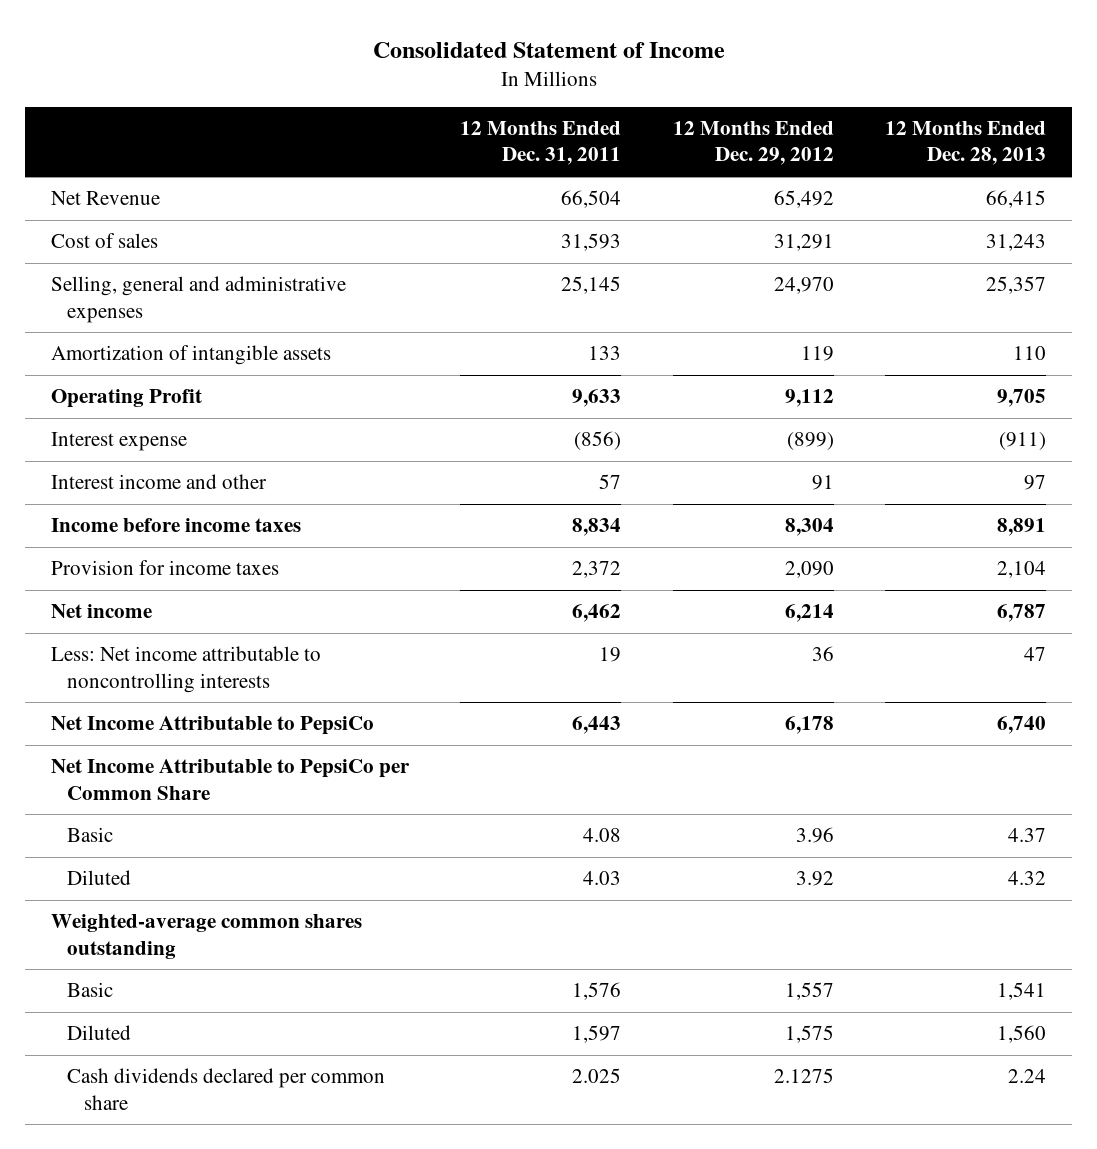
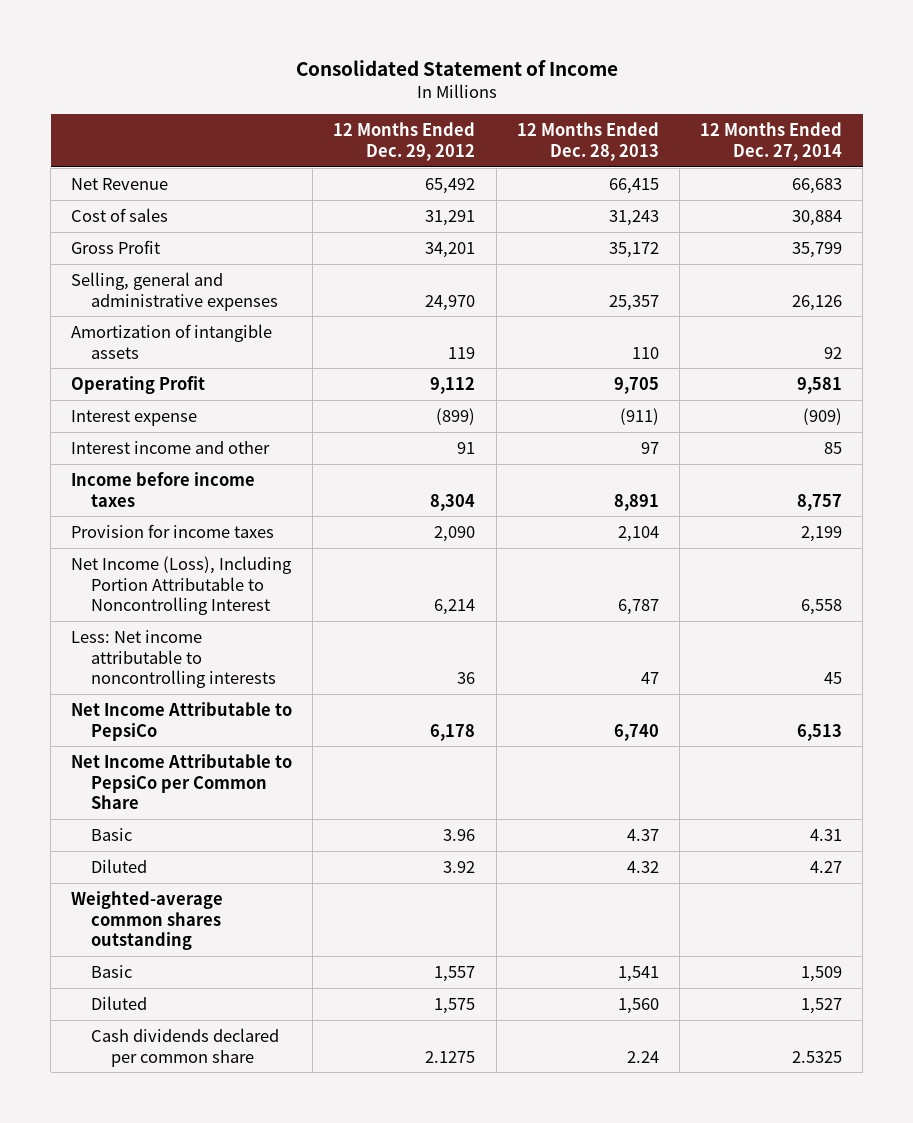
- | 12 Months Ended Dec. 31, 2011 | 12 Months Ended Dec. 29, 2012 | 12 Months Ended Dec. 28, 2013
+ | 12 Months Ended Dec. 29, 2012 | 12 Months Ended Dec. 28, 2013 | 12 Months Ended Dec. 27, 2014
+ Gross Profit | 34,201 | 35,172 | 35,799
- Net income | 6,462 | 6,214 | 6,787
+ Net Income (Loss), Including Portion Attributable to Noncontrolling Interest | 6,214 | 6,787 | 6,558

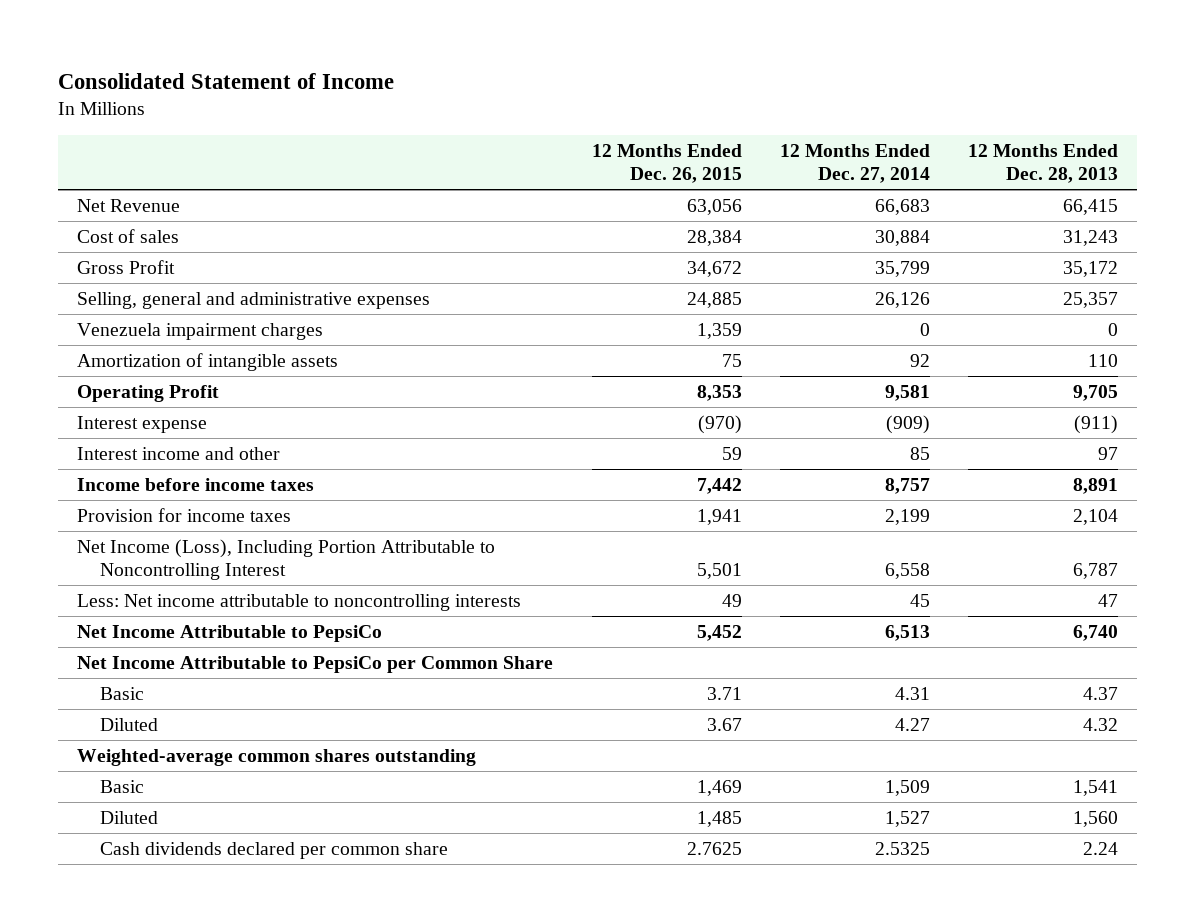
- | 12 Months Ended Dec. 29, 2012 | 12 Months Ended Dec. 28, 2013 | 12 Months Ended Dec. 27, 2014
+ | 12 Months Ended Dec. 26, 2015 | 12 Months Ended Dec. 27, 2014 | 12 Months Ended Dec. 28, 2013
+ Venezuela impairment charges | 1,359 | 0 | 0

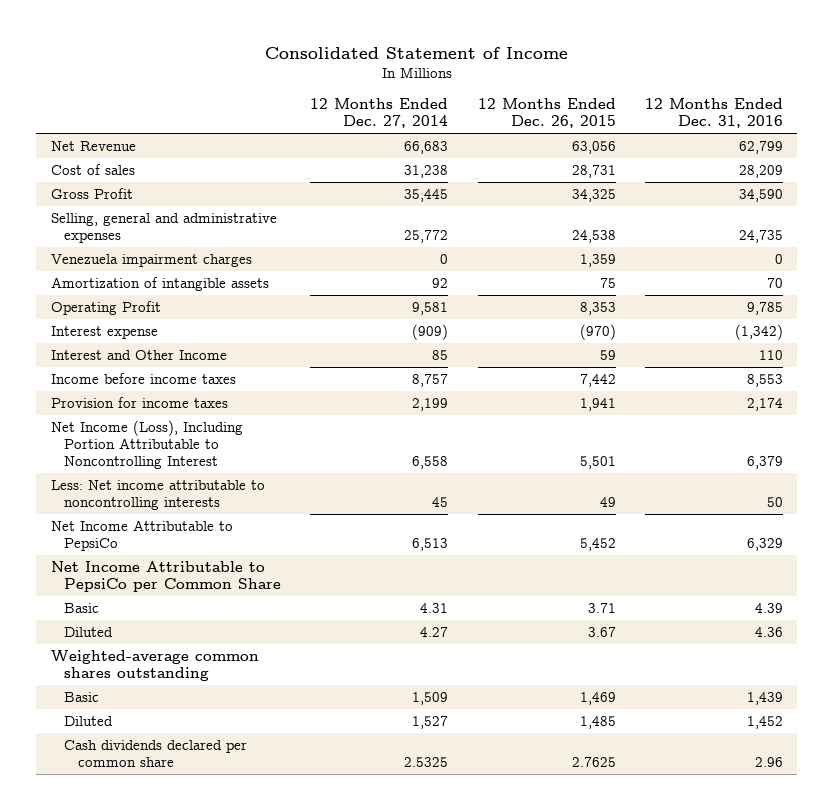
- | 12 Months Ended Dec. 26, 2015 | 12 Months Ended Dec. 27, 2014 | 12 Months Ended Dec. 28, 2013
+ | 12 Months Ended Dec. 27, 2014 | 12 Months Ended Dec. 26, 2015 | 12 Months Ended Dec. 31, 2016
- Cost of sales | 28,384 | 30,884 | 31,243
- Gross Profit | 34,672 | 35,799 | 35,172
- Selling, general and administrative expenses | 24,885 | 26,126 | 25,357
+ Cost of sales | 31,238 | 28,731 | 28,209
+ Gross Profit | 35,445 | 34,325 | 34,590
+ Selling, general and administrative expenses | 25,772 | 24,538 | 24,735
- Interest income and other | 59 | 85 | 97
+ Interest and Other Income | 85 | 59 | 110

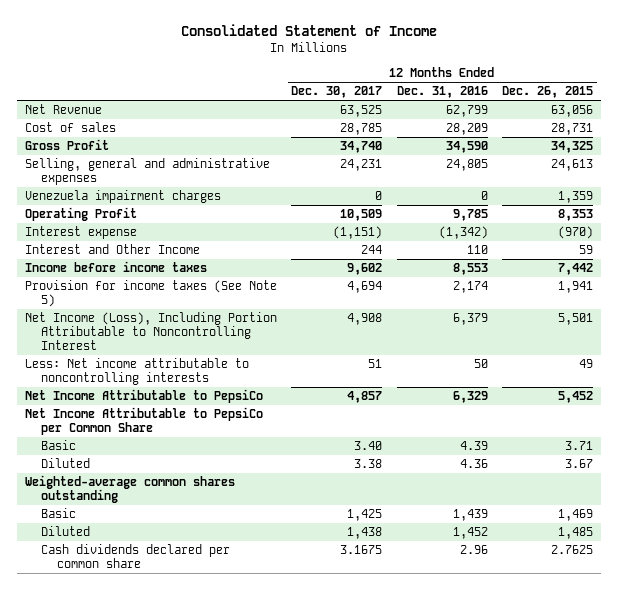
- | 12 Months Ended Dec. 27, 2014 | 12 Months Ended Dec. 26, 2015 | 12 Months Ended Dec. 31, 2016
+ | 12 Months Ended Dec. 30, 2017 | 12 Months Ended Dec. 31, 2016 | 12 Months Ended Dec. 26, 2015
- Selling, general and administrative expenses | 25,772 | 24,538 | 24,735
+ Selling, general and administrative expenses | 24,231 | 24,805 | 24,613
- Amortization of intangible assets | 92 | 75 | 70
- Provision for income taxes | 2,199 | 1,941 | 2,174
+ Provision for income taxes (See Note 5) | 4,694 | 2,174 | 1,941

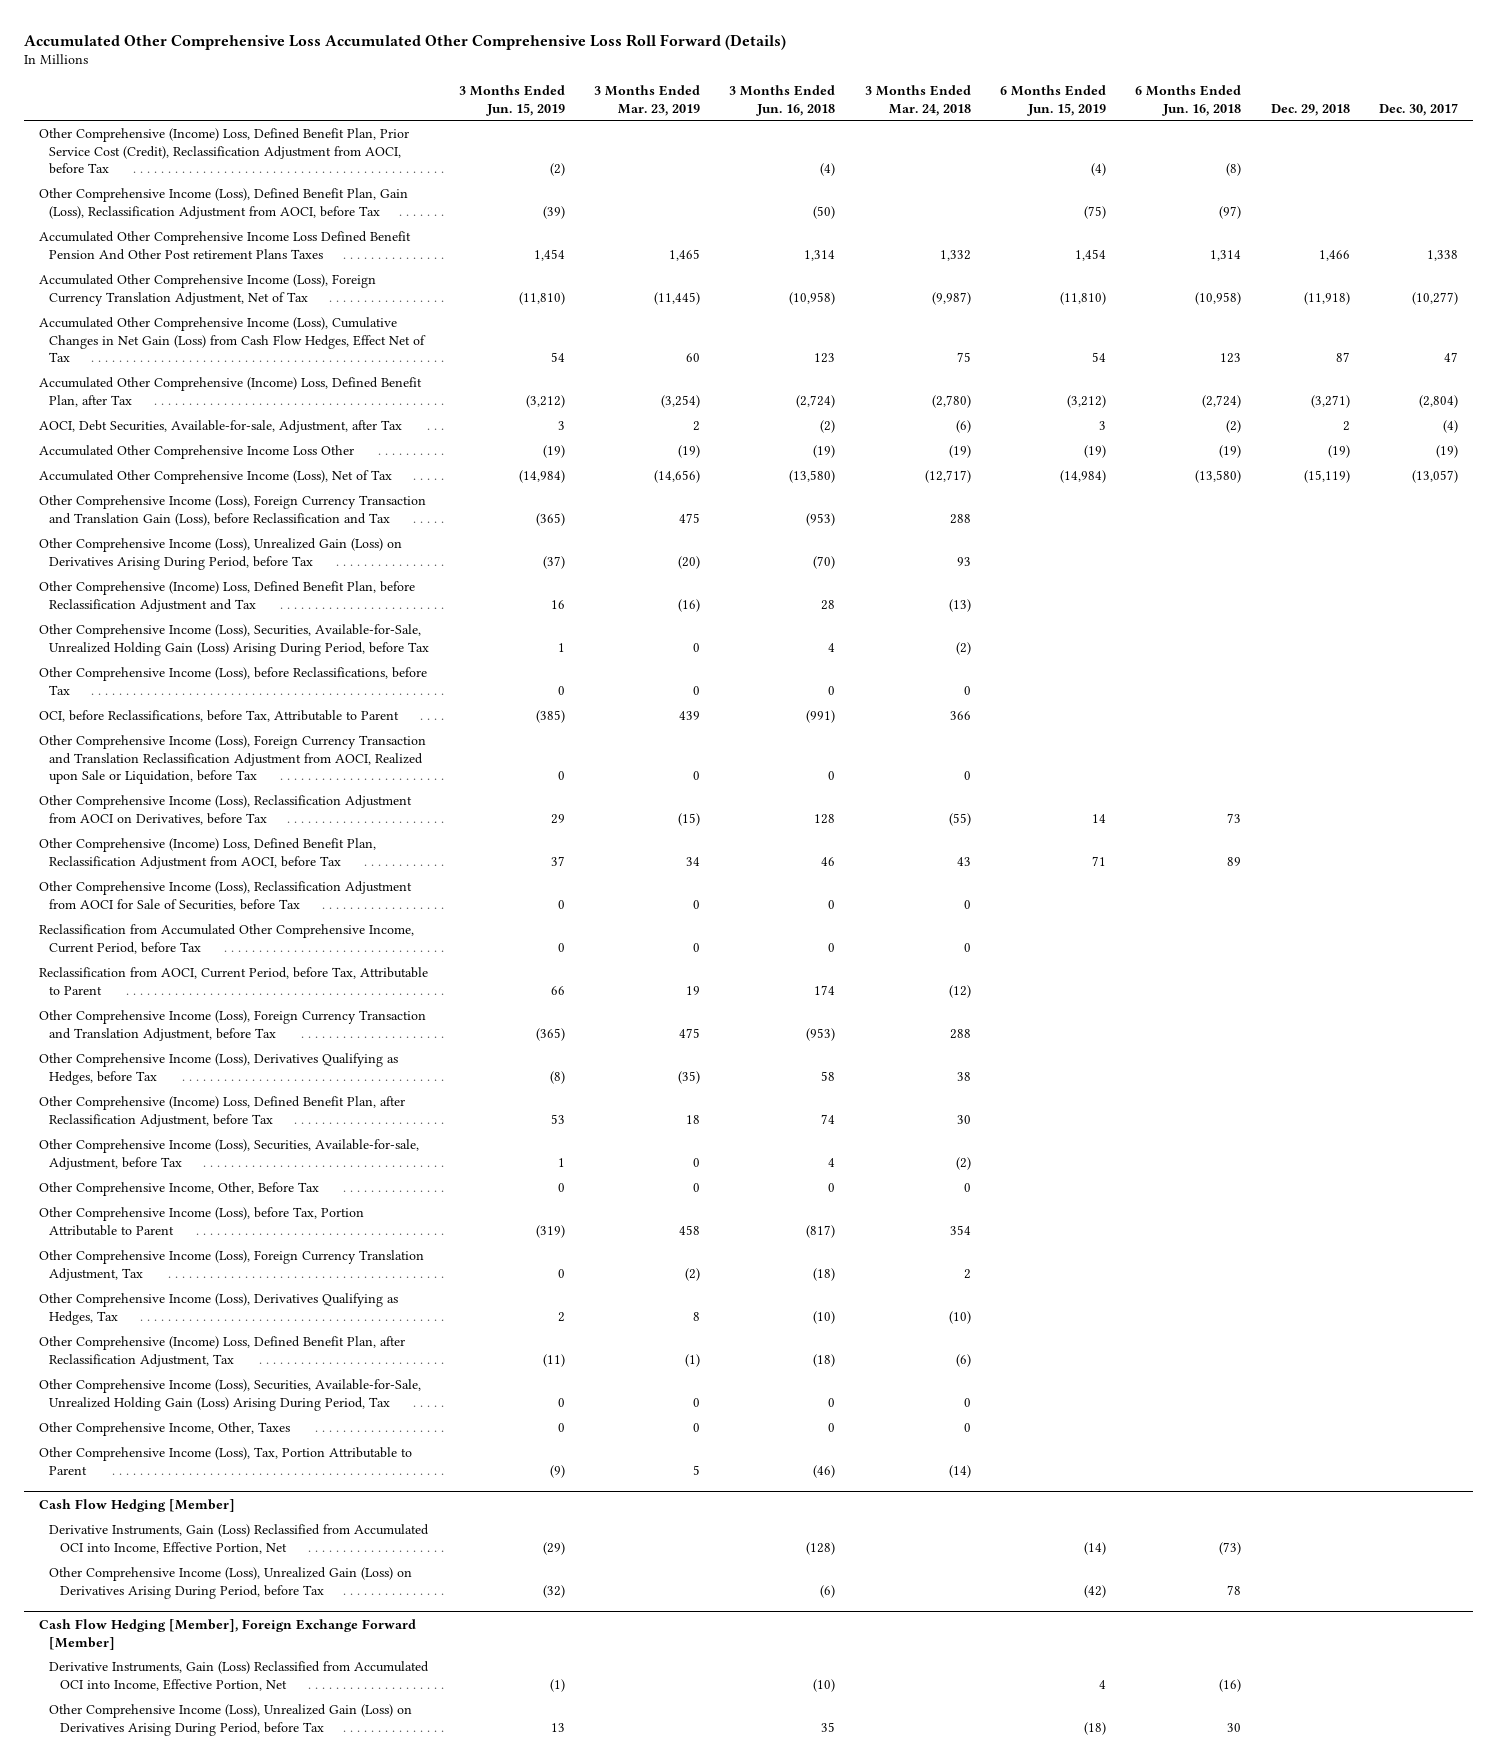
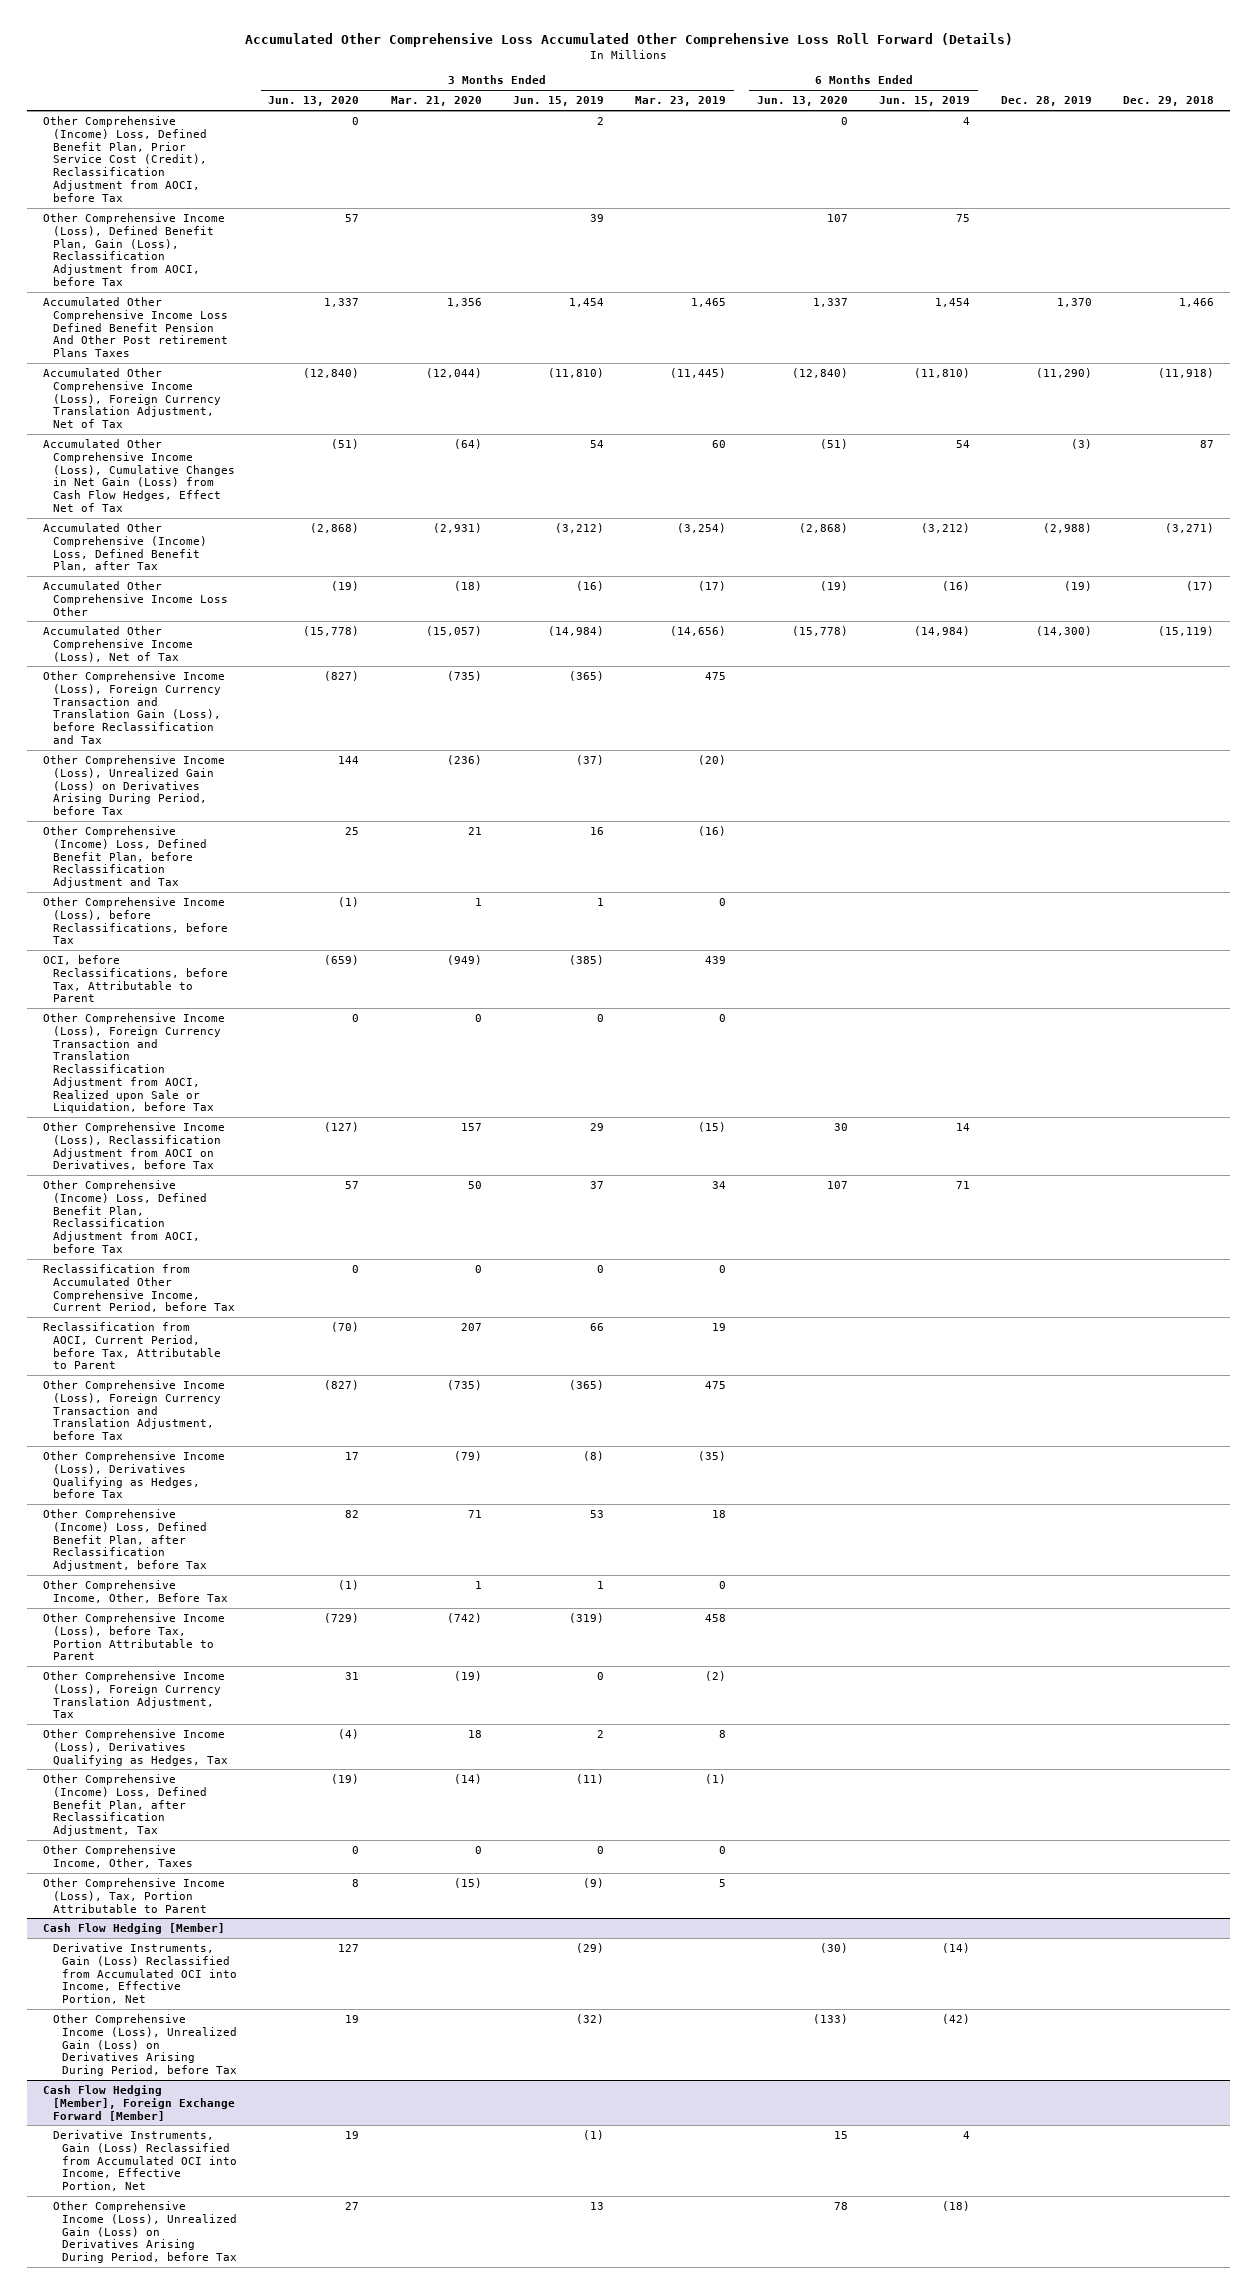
- | 3 Months Ended Jun. 15, 2019 | 3 Months Ended Mar. 23, 2019 | 3 Months Ended Jun. 16, 2018 | 3 Months Ended Mar. 24, 2018 | 6 Months Ended Jun. 15, 2019 | 6 Months Ended Jun. 16, 2018 | Dec. 29, 2018 | Dec. 30, 2017
+ | 3 Months Ended Jun. 13, 2020 | 3 Months Ended Mar. 21, 2020 | 3 Months Ended Jun. 15, 2019 | 3 Months Ended Mar. 23, 2019 | 6 Months Ended Jun. 13, 2020 | 6 Months Ended Jun. 15, 2019 | Dec. 28, 2019 | Dec. 29, 2018
- Other Comprehensive (Income) Loss, Defined Benefit Plan, Prior Service Cost (Credit), Reclassification Adjustment from AOCI, before Tax | (2) | | (4) | | (4) | (8) | |
- Other Comprehensive Income (Loss), Defined Benefit Plan, Gain (Loss), Reclassification Adjustment from AOCI, before Tax | (39) | | (50) | | (75) | (97) | |
+ Other Comprehensive (Income) Loss, Defined Benefit Plan, Prior Service Cost (Credit), Reclassification Adjustment from AOCI, before Tax | 0 | | 2 | | 0 | 4 | |
+ Other Comprehensive Income (Loss), Defined Benefit Plan, Gain (Loss), Reclassification Adjustment from AOCI, before Tax | 57 | | 39 | | 107 | 75 | |
- AOCI, Debt Securities, Available-for-sale, Adjustment, after Tax | 3 | 2 | (2) | (6) | 3 | (2) | 2 | (4)
- Accumulated Other Comprehensive Income Loss Other | (19) | (19) | (19) | (19) | (19) | (19) | (19) | (19)
+ Accumulated Other Comprehensive Income Loss Other | (19) | (18) | (16) | (17) | (19) | (16) | (19) | (17)
- Other Comprehensive Income (Loss), Securities, Available-for-Sale, Unrealized Holding Gain (Loss) Arising During Period, before Tax | 1 | 0 | 4 | (2) | | | |
- Other Comprehensive Income (Loss), before Reclassifications, before Tax | 0 | 0 | 0 | 0 | | | |
+ Other Comprehensive Income (Loss), before Reclassifications, before Tax | (1) | 1 | 1 | 0 | | | |
- Other Comprehensive Income (Loss), Reclassification Adjustment from AOCI for Sale of Securities, before Tax | 0 | 0 | 0 | 0 | | | |
- Other Comprehensive Income (Loss), Securities, Available-for-sale, Adjustment, before Tax | 1 | 0 | 4 | (2) | | | |
- Other Comprehensive Income, Other, Before Tax | 0 | 0 | 0 | 0 | | | |
+ Other Comprehensive Income, Other, Before Tax | (1) | 1 | 1 | 0 | | | |
- Other Comprehensive Income (Loss), Securities, Available-for-Sale, Unrealized Holding Gain (Loss) Arising During Period, Tax | 0 | 0 | 0 | 0 | | | |

